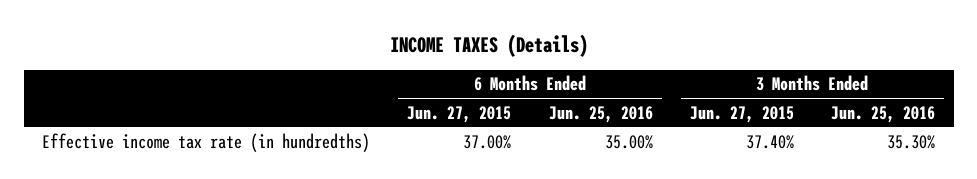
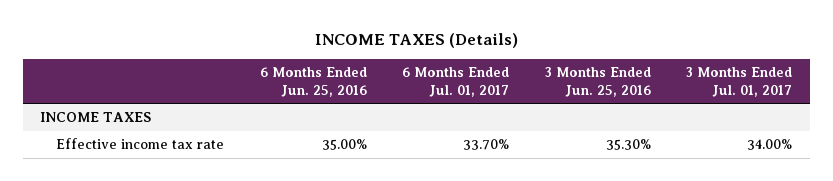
- | 6 Months Ended Jun. 27, 2015 | 6 Months Ended Jun. 25, 2016 | 3 Months Ended Jun. 27, 2015 | 3 Months Ended Jun. 25, 2016
+ | 6 Months Ended Jun. 25, 2016 | 6 Months Ended Jul. 01, 2017 | 3 Months Ended Jun. 25, 2016 | 3 Months Ended Jul. 01, 2017
- Effective income tax rate (in hundredths) | 37.00% | 35.00% | 37.40% | 35.30%
+ INCOME TAXES
+ Effective income tax rate | 35.00% | 33.70% | 35.30% | 34.00%

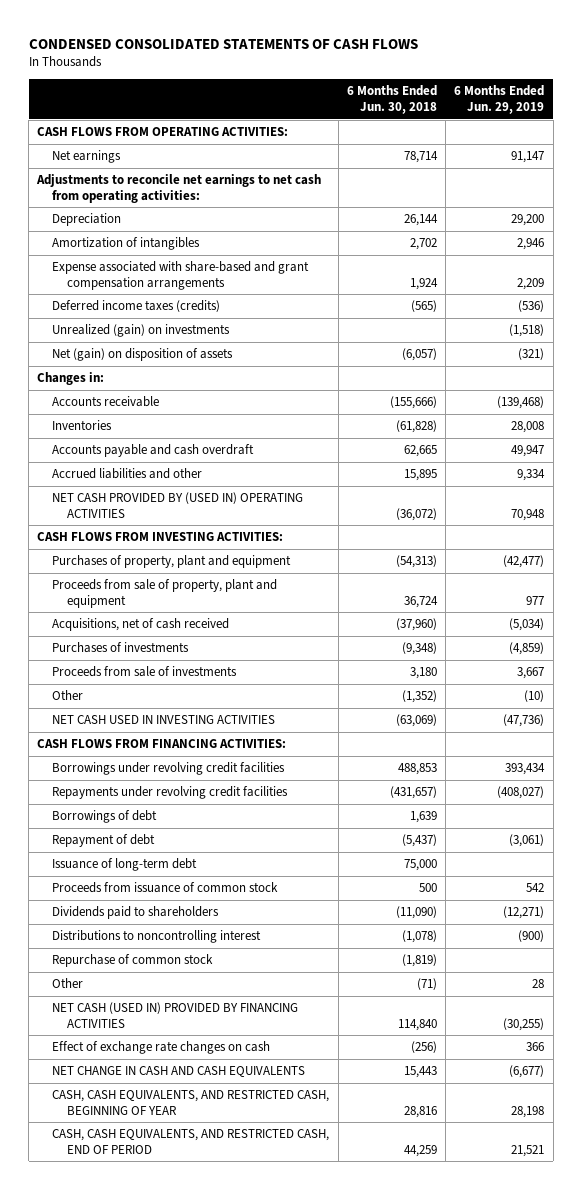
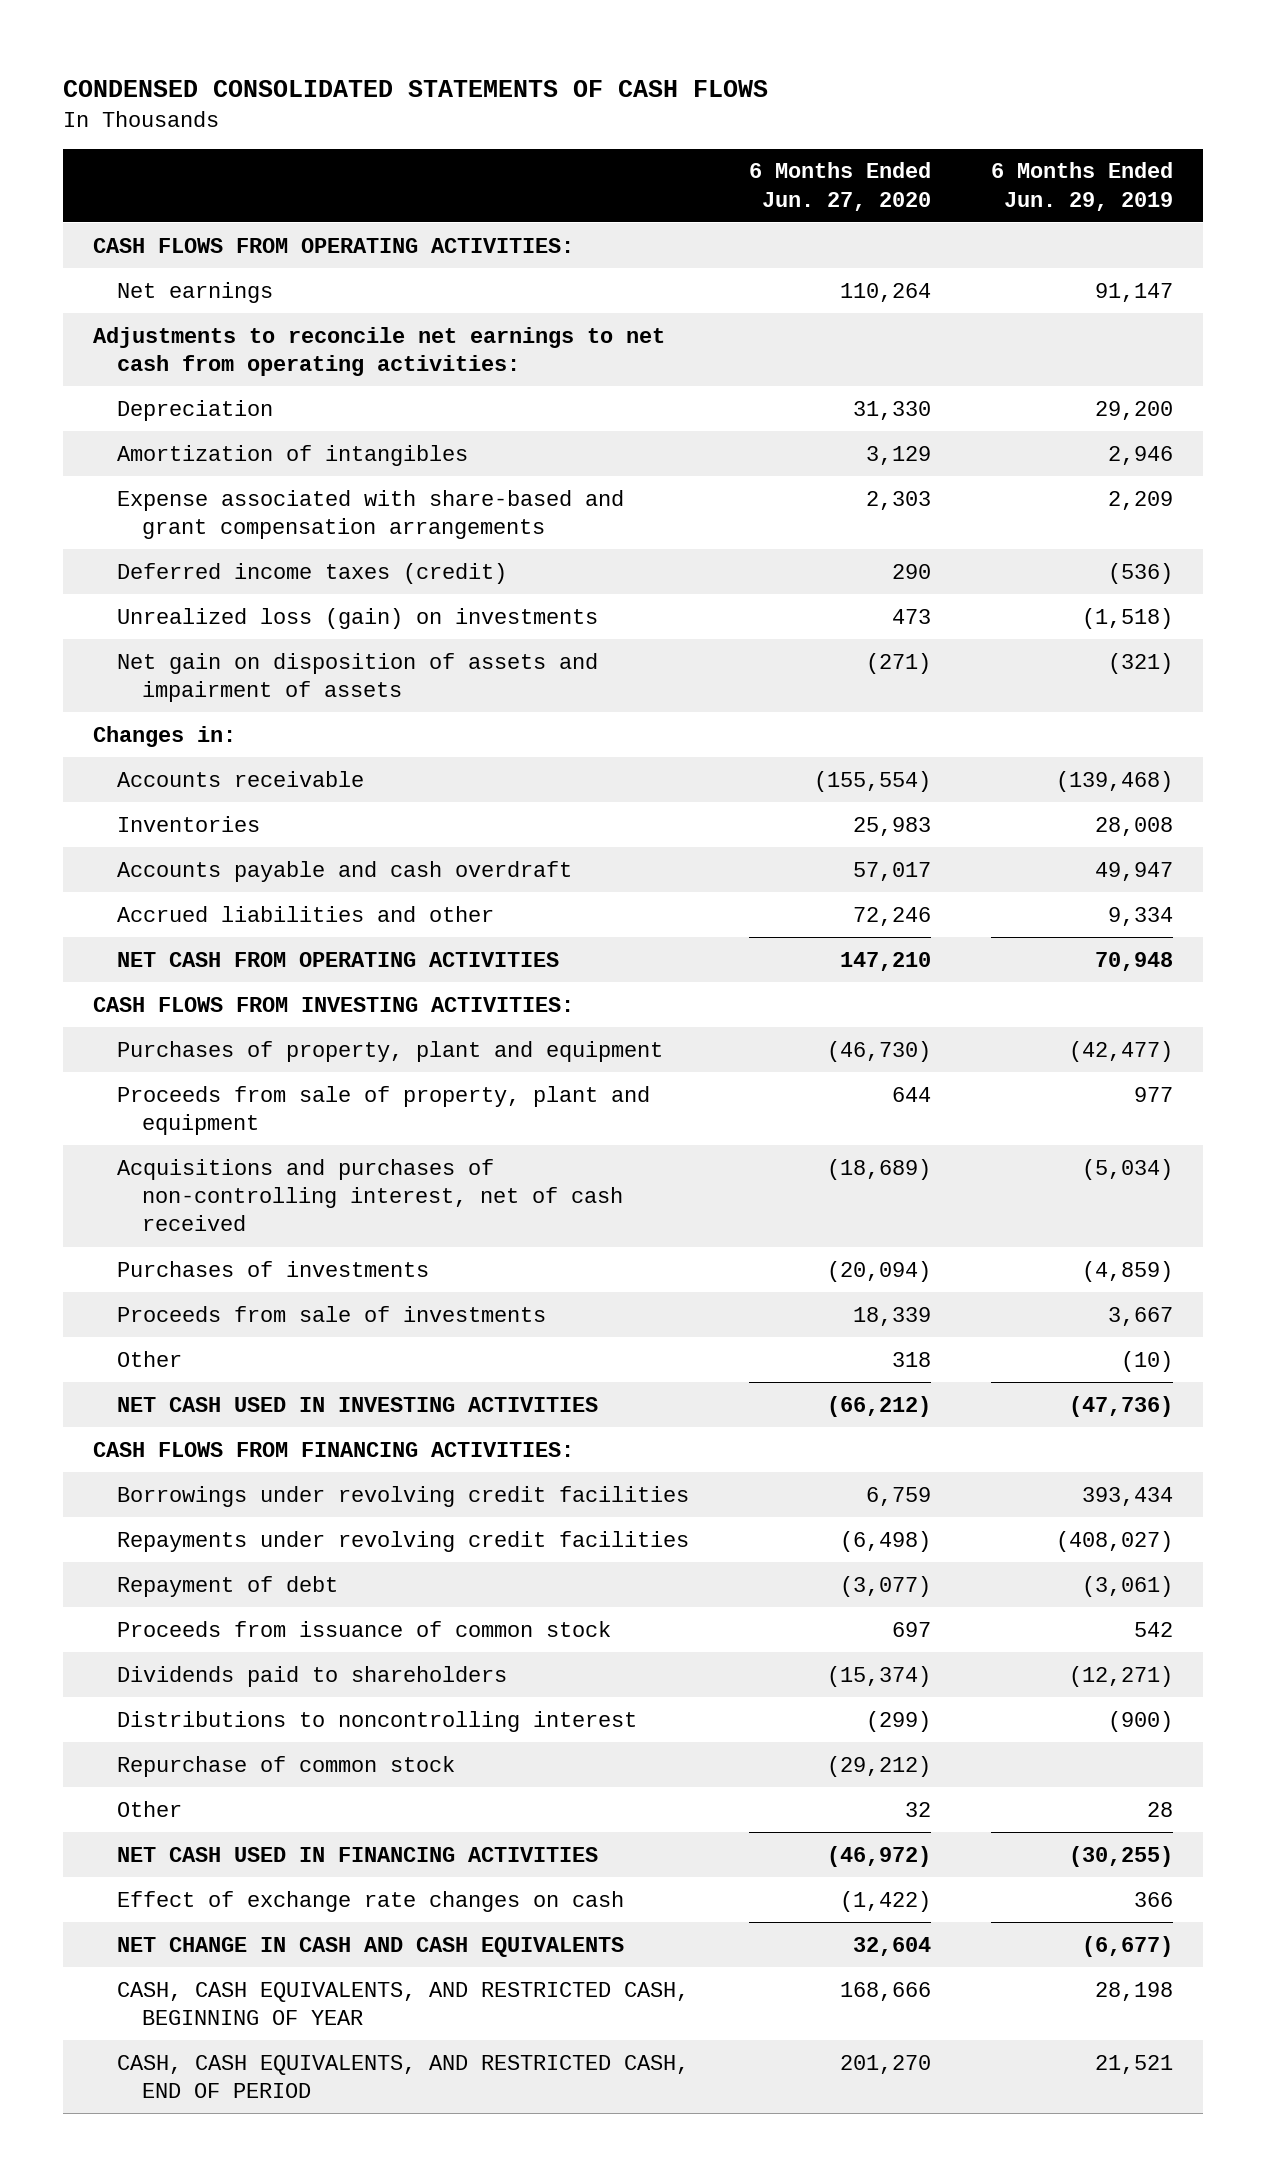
- | 6 Months Ended Jun. 30, 2018 | 6 Months Ended Jun. 29, 2019
+ | 6 Months Ended Jun. 27, 2020 | 6 Months Ended Jun. 29, 2019
- Deferred income taxes (credits) | (565) | (536)
- Unrealized (gain) on investments | | (1,518)
- Net (gain) on disposition of assets | (6,057) | (321)
+ Deferred income taxes (credit) | 290 | (536)
+ Unrealized loss (gain) on investments | 473 | (1,518)
+ Net gain on disposition of assets and impairment of assets | (271) | (321)
- NET CASH PROVIDED BY (USED IN) OPERATING ACTIVITIES | (36,072) | 70,948
+ NET CASH FROM OPERATING ACTIVITIES | 147,210 | 70,948
- Acquisitions, net of cash received | (37,960) | (5,034)
+ Acquisitions and purchases of non-controlling interest, net of cash received | (18,689) | (5,034)
- Borrowings of debt | 1,639 |
- Issuance of long-term debt | 75,000 |
- NET CASH (USED IN) PROVIDED BY FINANCING ACTIVITIES | 114,840 | (30,255)
+ NET CASH USED IN FINANCING ACTIVITIES | (46,972) | (30,255)

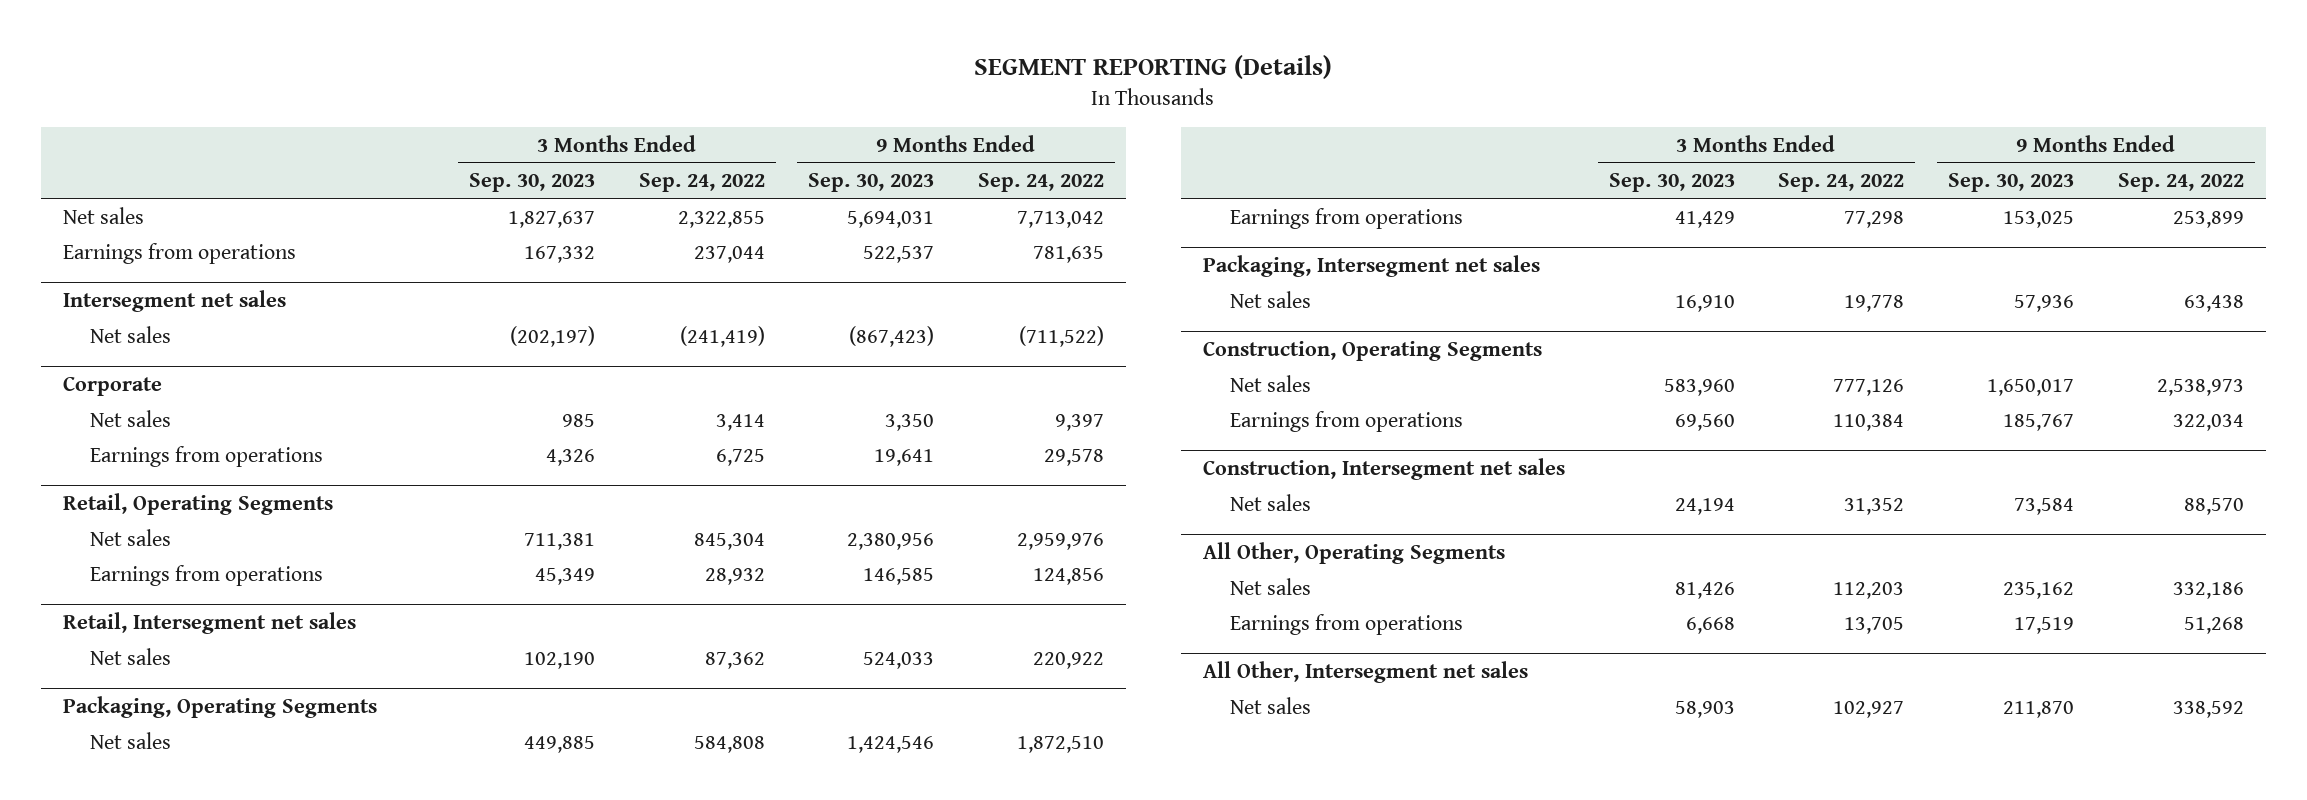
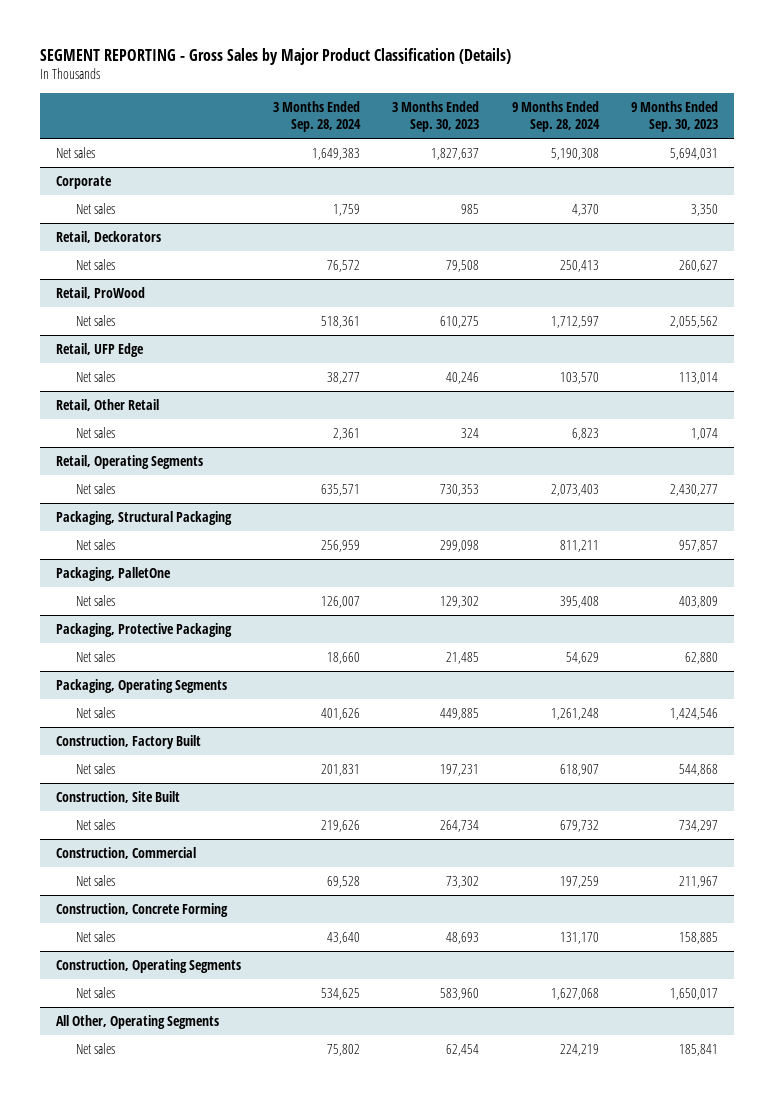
- SEGMENT REPORTING (Details)
+ SEGMENT REPORTING - Gross Sales by Major Product Classification (Details)
- | 3 Months Ended Sep. 30, 2023 | 3 Months Ended Sep. 24, 2022 | 9 Months Ended Sep. 30, 2023 | 9 Months Ended Sep. 24, 2022
+ | 3 Months Ended Sep. 28, 2024 | 3 Months Ended Sep. 30, 2023 | 9 Months Ended Sep. 28, 2024 | 9 Months Ended Sep. 30, 2023
- Earnings from operations | 167,332 | 237,044 | 522,537 | 781,635
- Intersegment net sales
- Net sales | (202,197) | (241,419) | (867,423) | (711,522)
@ Corporate
- Earnings from operations | 4,326 | 6,725 | 19,641 | 29,578
+ Retail, Deckorators
+ Net sales | 76,572 | 79,508 | 250,413 | 260,627
+ Retail, ProWood
+ Net sales | 518,361 | 610,275 | 1,712,597 | 2,055,562
+ Retail, UFP Edge
+ Net sales | 38,277 | 40,246 | 103,570 | 113,014
+ Retail, Other Retail
+ Net sales | 2,361 | 324 | 6,823 | 1,074
@ Retail, Operating Segments
- Net sales | 711,381 | 845,304 | 2,380,956 | 2,959,976
- Earnings from operations | 45,349 | 28,932 | 146,585 | 124,856
- Retail, Intersegment net sales
- Net sales | 102,190 | 87,362 | 524,033 | 220,922
@ Retail, Operating Segments
+ Net sales | 635,571 | 730,353 | 2,073,403 | 2,430,277
+ Packaging, Structural Packaging
+ Net sales | 256,959 | 299,098 | 811,211 | 957,857
+ Packaging, PalletOne
+ Net sales | 126,007 | 129,302 | 395,408 | 403,809
+ Packaging, Protective Packaging
+ Net sales | 18,660 | 21,485 | 54,629 | 62,880
@ Packaging, Operating Segments
- Earnings from operations | 41,429 | 77,298 | 153,025 | 253,899
- Packaging, Intersegment net sales
- Net sales | 16,910 | 19,778 | 57,936 | 63,438
+ Construction, Factory Built
+ Net sales | 201,831 | 197,231 | 618,907 | 544,868
+ Construction, Site Built
+ Net sales | 219,626 | 264,734 | 679,732 | 734,297
+ Construction, Commercial
+ Net sales | 69,528 | 73,302 | 197,259 | 211,967
+ Construction, Concrete Forming
+ Net sales | 43,640 | 48,693 | 131,170 | 158,885
@ Construction, Operating Segments
- Earnings from operations | 69,560 | 110,384 | 185,767 | 322,034
- Construction, Intersegment net sales
- Net sales | 24,194 | 31,352 | 73,584 | 88,570
@ All Other, Operating Segments
- Net sales | 81,426 | 112,203 | 235,162 | 332,186
- Earnings from operations | 6,668 | 13,705 | 17,519 | 51,268
- All Other, Intersegment net sales
- Net sales | 58,903 | 102,927 | 211,870 | 338,592
@ All Other, Operating Segments
+ Net sales | 75,802 | 62,454 | 224,219 | 185,841

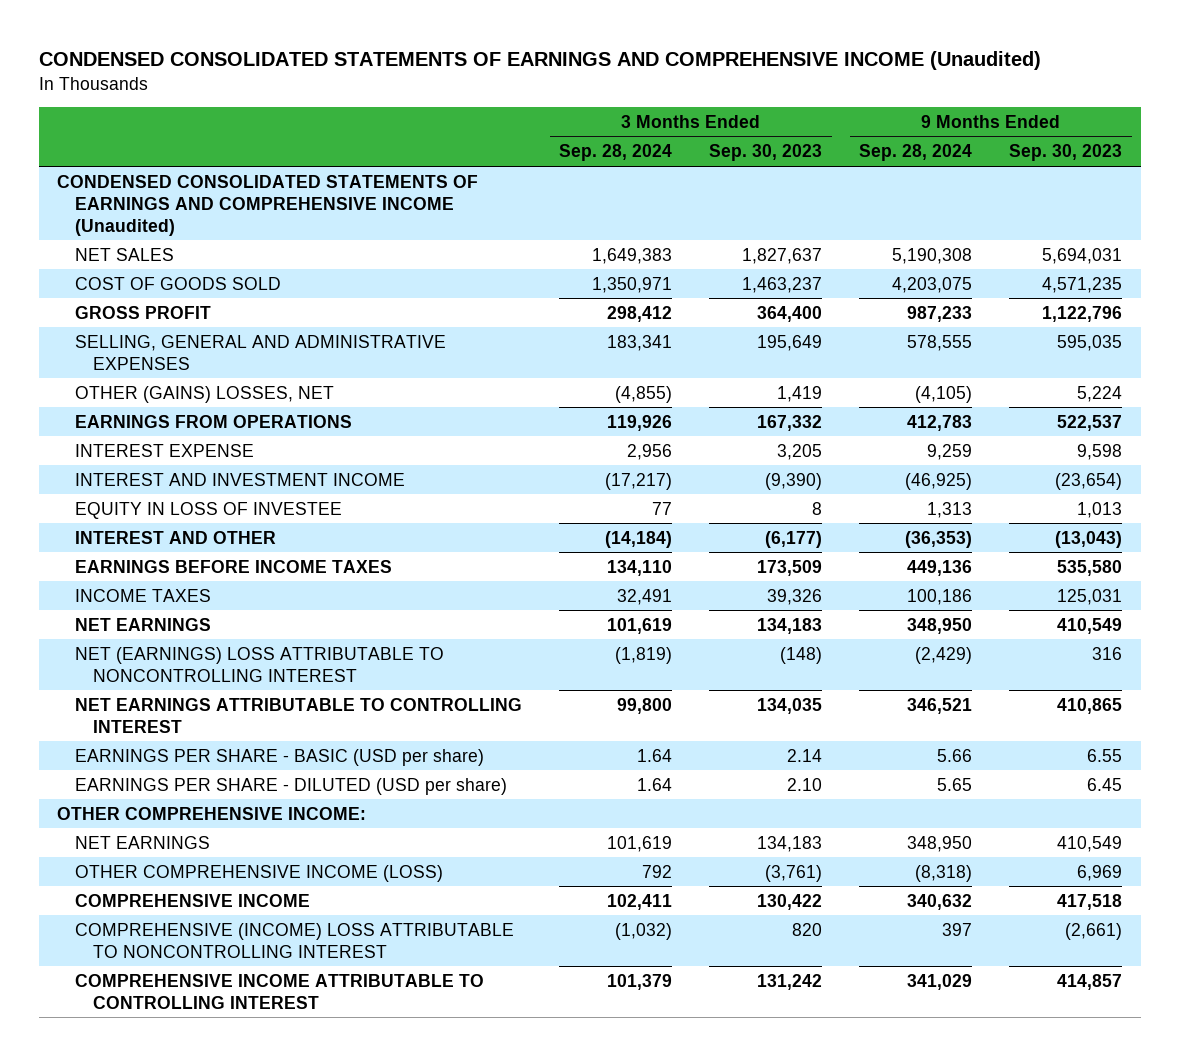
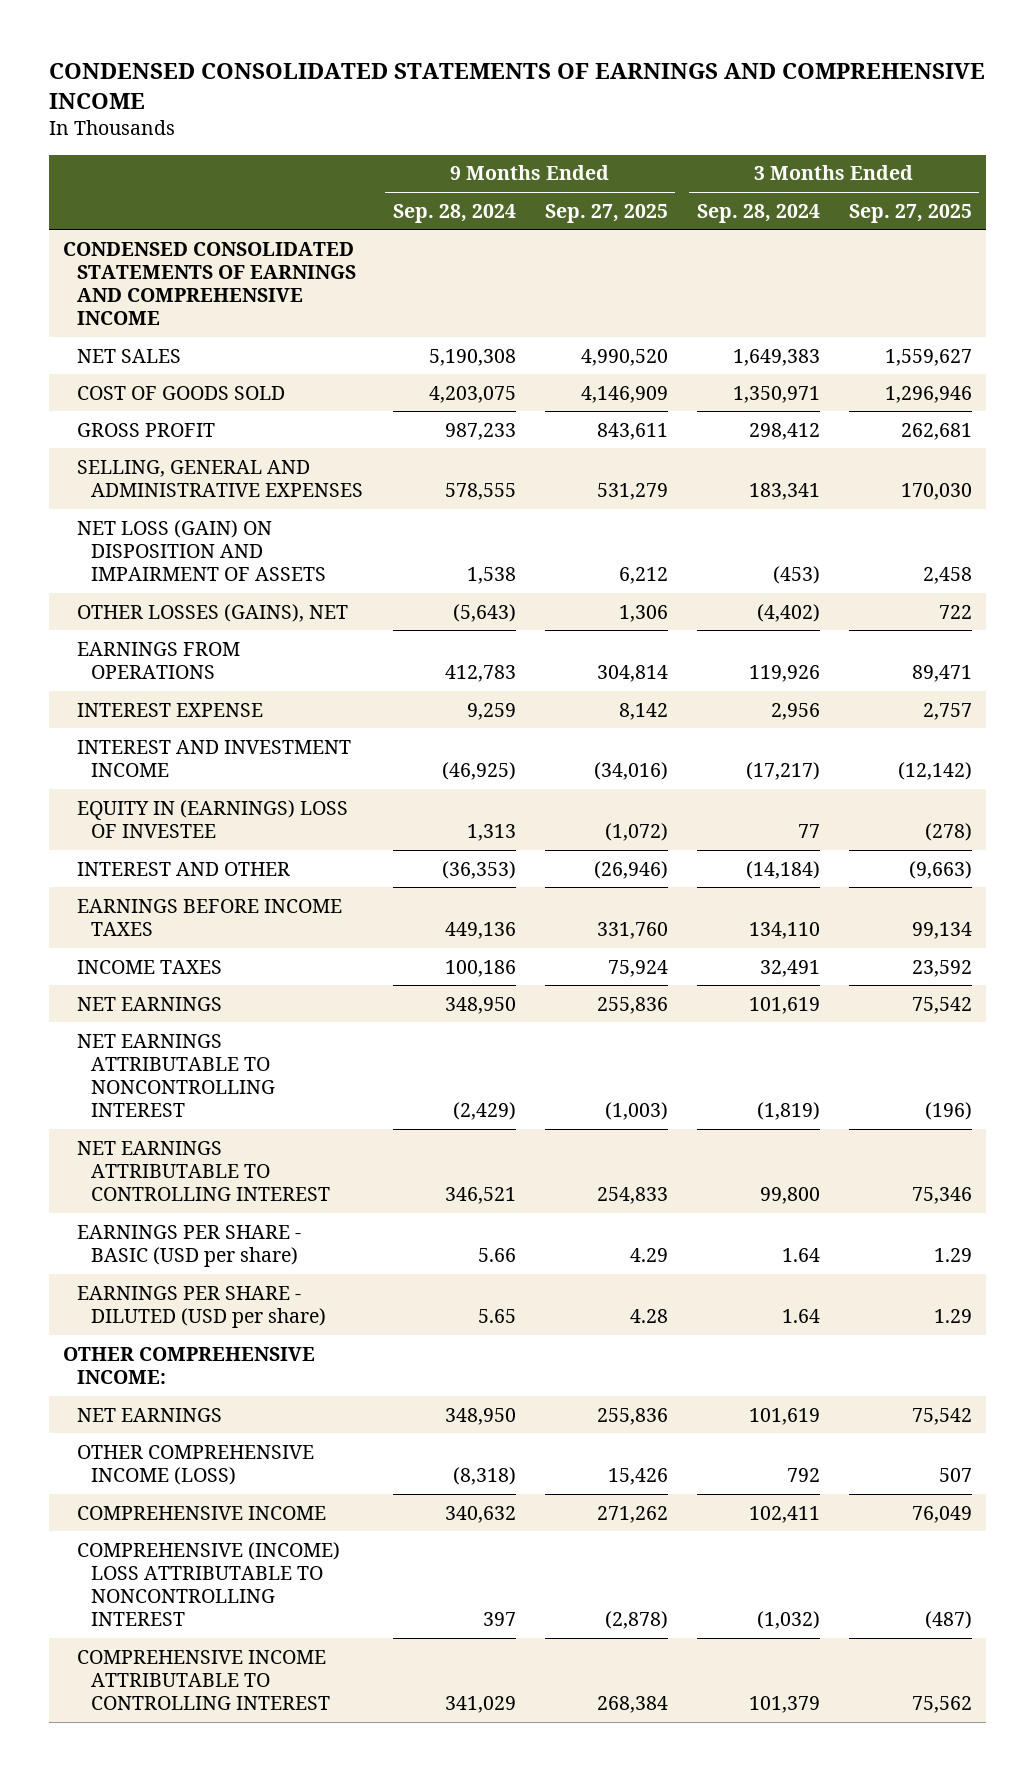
- CONDENSED CONSOLIDATED STATEMENTS OF EARNINGS AND COMPREHENSIVE INCOME (Unaudited)
+ CONDENSED CONSOLIDATED STATEMENTS OF EARNINGS AND COMPREHENSIVE INCOME
- | 3 Months Ended Sep. 28, 2024 | 3 Months Ended Sep. 30, 2023 | 9 Months Ended Sep. 28, 2024 | 9 Months Ended Sep. 30, 2023
+ | 9 Months Ended Sep. 28, 2024 | 9 Months Ended Sep. 27, 2025 | 3 Months Ended Sep. 28, 2024 | 3 Months Ended Sep. 27, 2025
- CONDENSED CONSOLIDATED STATEMENTS OF EARNINGS AND COMPREHENSIVE INCOME (Unaudited)
+ CONDENSED CONSOLIDATED STATEMENTS OF EARNINGS AND COMPREHENSIVE INCOME
- OTHER (GAINS) LOSSES, NET | (4,855) | 1,419 | (4,105) | 5,224
+ NET LOSS (GAIN) ON DISPOSITION AND IMPAIRMENT OF ASSETS | 1,538 | 6,212 | (453) | 2,458
+ OTHER LOSSES (GAINS), NET | (5,643) | 1,306 | (4,402) | 722
- EQUITY IN LOSS OF INVESTEE | 77 | 8 | 1,313 | 1,013
+ EQUITY IN (EARNINGS) LOSS OF INVESTEE | 1,313 | (1,072) | 77 | (278)
- NET (EARNINGS) LOSS ATTRIBUTABLE TO NONCONTROLLING INTEREST | (1,819) | (148) | (2,429) | 316
+ NET EARNINGS ATTRIBUTABLE TO NONCONTROLLING INTEREST | (2,429) | (1,003) | (1,819) | (196)

